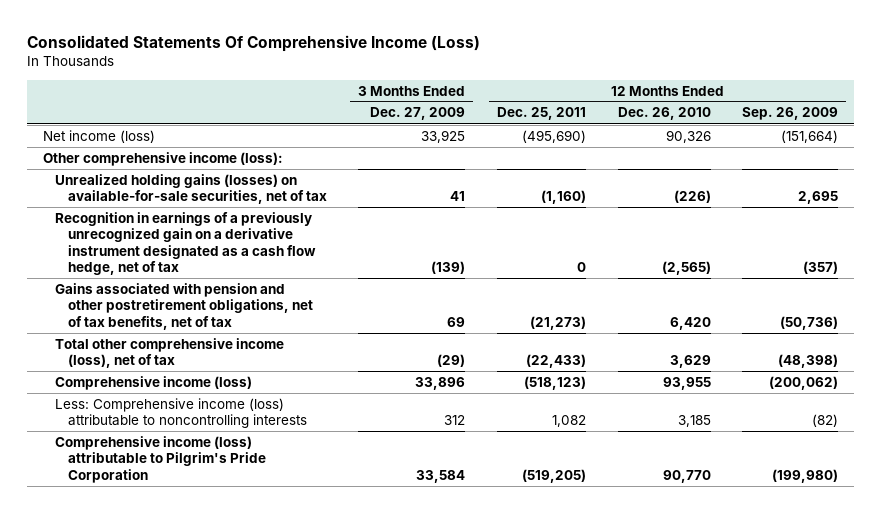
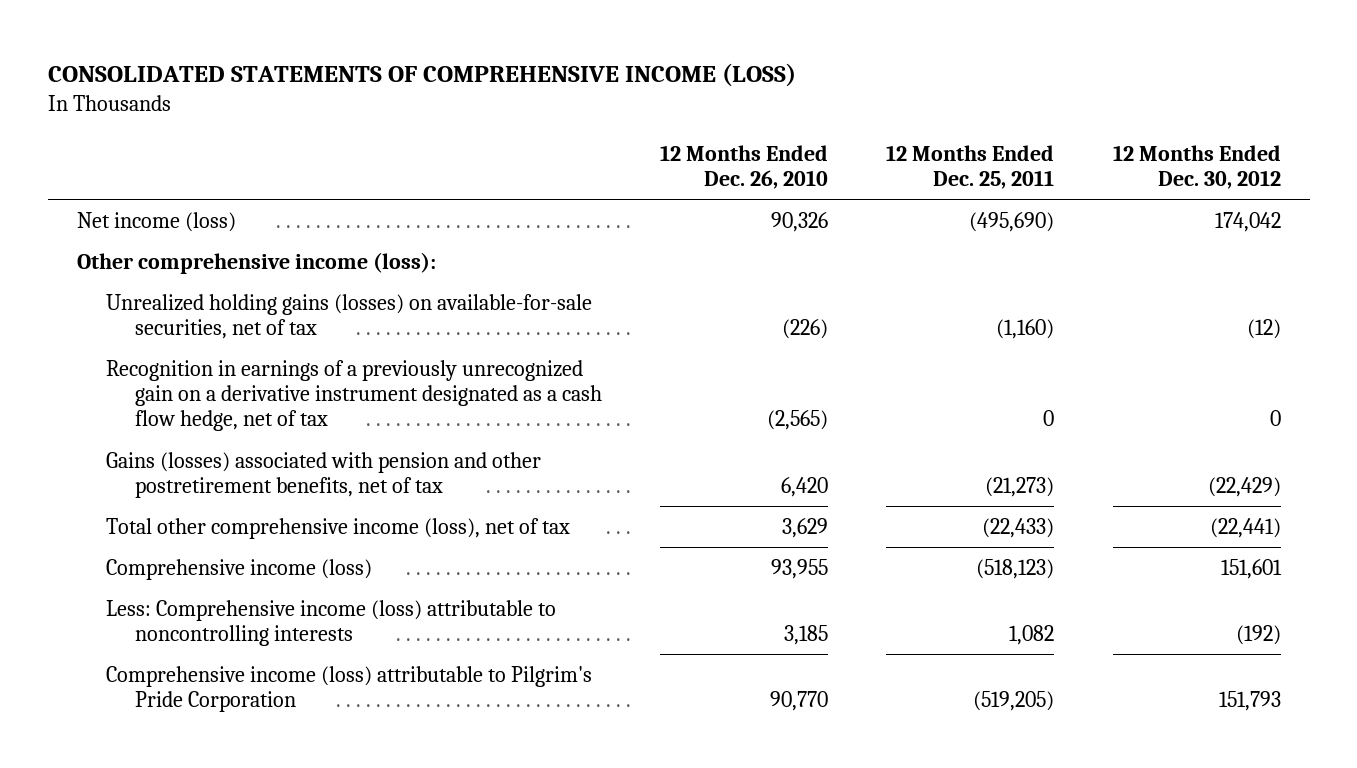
- Consolidated Statements Of Comprehensive Income (Loss)
+ CONSOLIDATED STATEMENTS OF COMPREHENSIVE INCOME (LOSS)
- | 3 Months Ended Dec. 27, 2009 | 12 Months Ended Dec. 25, 2011 | 12 Months Ended Dec. 26, 2010 | 12 Months Ended Sep. 26, 2009
+ | 12 Months Ended Dec. 26, 2010 | 12 Months Ended Dec. 25, 2011 | 12 Months Ended Dec. 30, 2012
- Gains associated with pension and other postretirement obligations, net of tax benefits, net of tax | 69 | (21,273) | 6,420 | (50,736)
+ Gains (losses) associated with pension and other postretirement benefits, net of tax | 6,420 | (21,273) | (22,429)

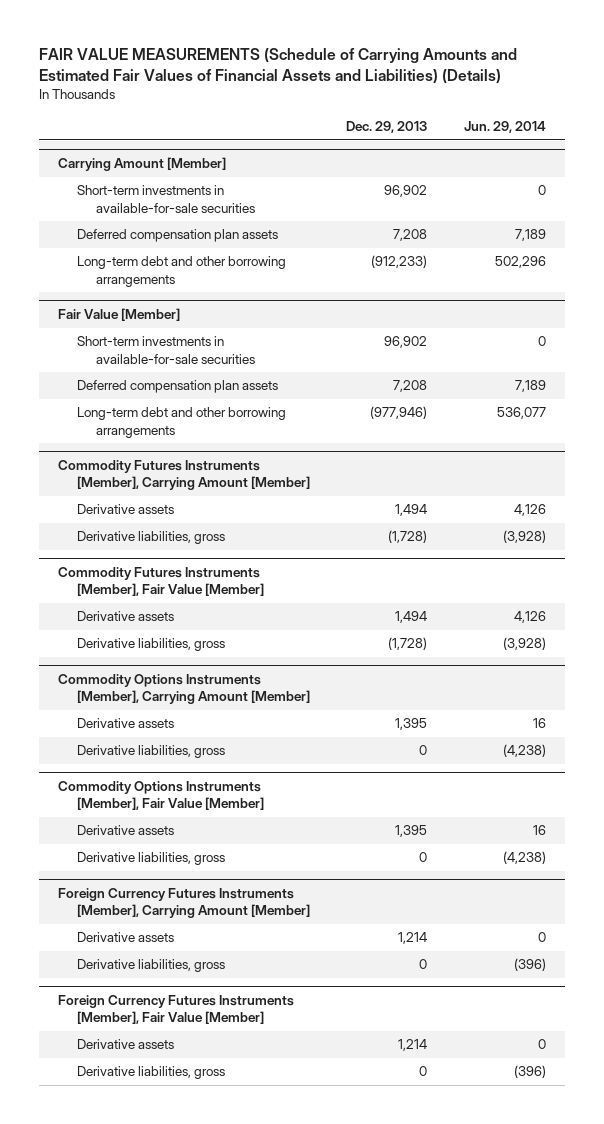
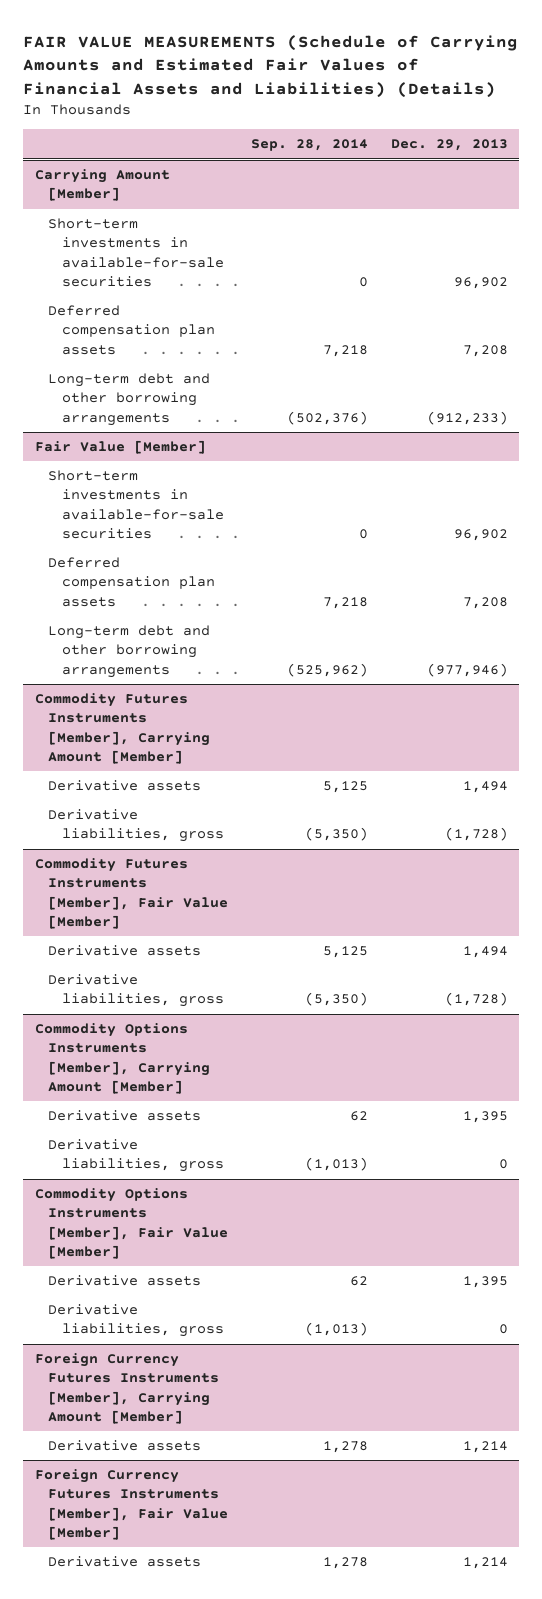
- | Dec. 29, 2013 | Jun. 29, 2014
+ | Sep. 28, 2014 | Dec. 29, 2013
@ Foreign Currency Futures Instruments [Member], Carrying Amount [Member]
- Derivative liabilities, gross | 0 | (396)
@ Foreign Currency Futures Instruments [Member], Fair Value [Member]
- Derivative liabilities, gross | 0 | (396)

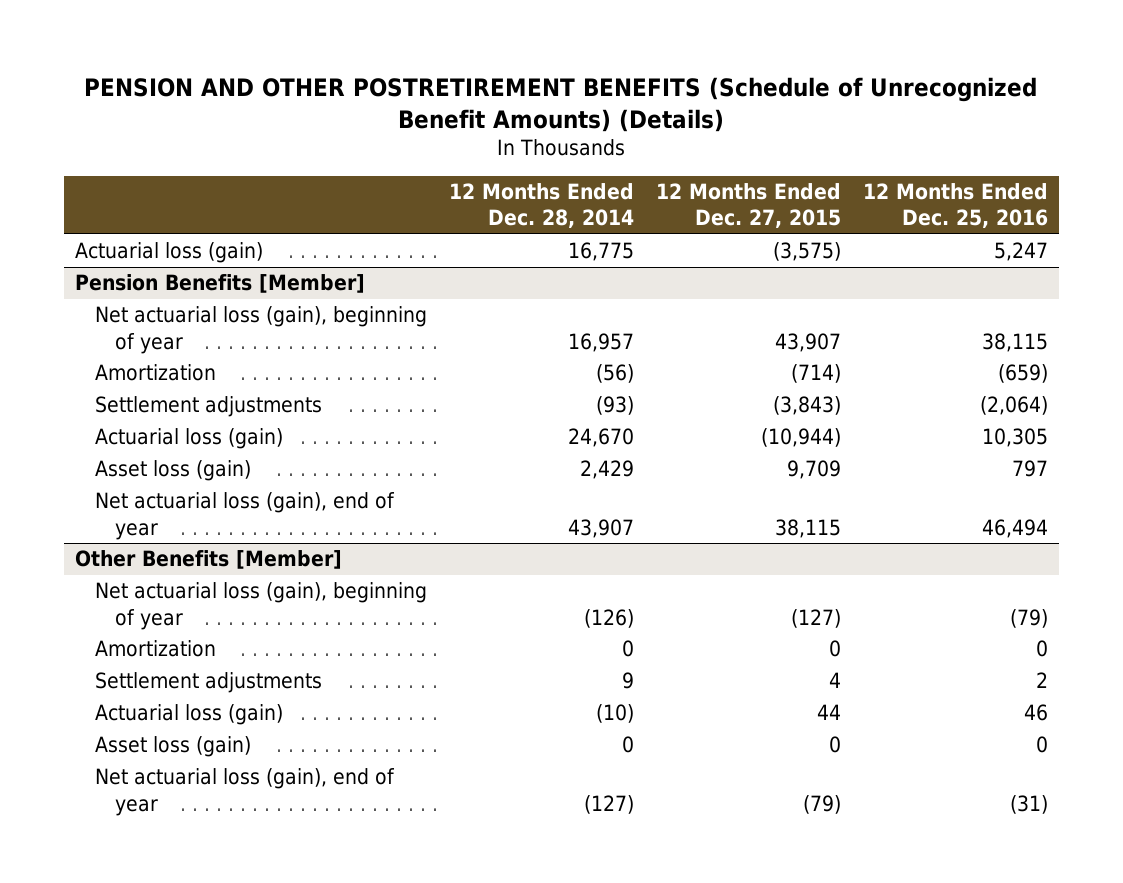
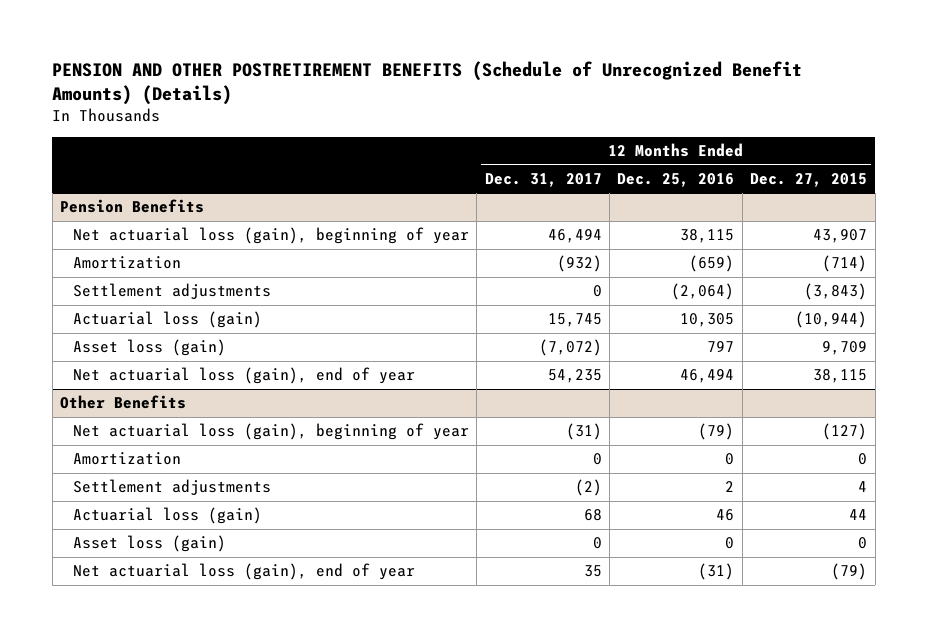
- | 12 Months Ended Dec. 28, 2014 | 12 Months Ended Dec. 27, 2015 | 12 Months Ended Dec. 25, 2016
+ | 12 Months Ended Dec. 31, 2017 | 12 Months Ended Dec. 25, 2016 | 12 Months Ended Dec. 27, 2015
- Actuarial loss (gain) | 16,775 | (3,575) | 5,247
- Pension Benefits [Member]
+ Pension Benefits
- Other Benefits [Member]
+ Other Benefits

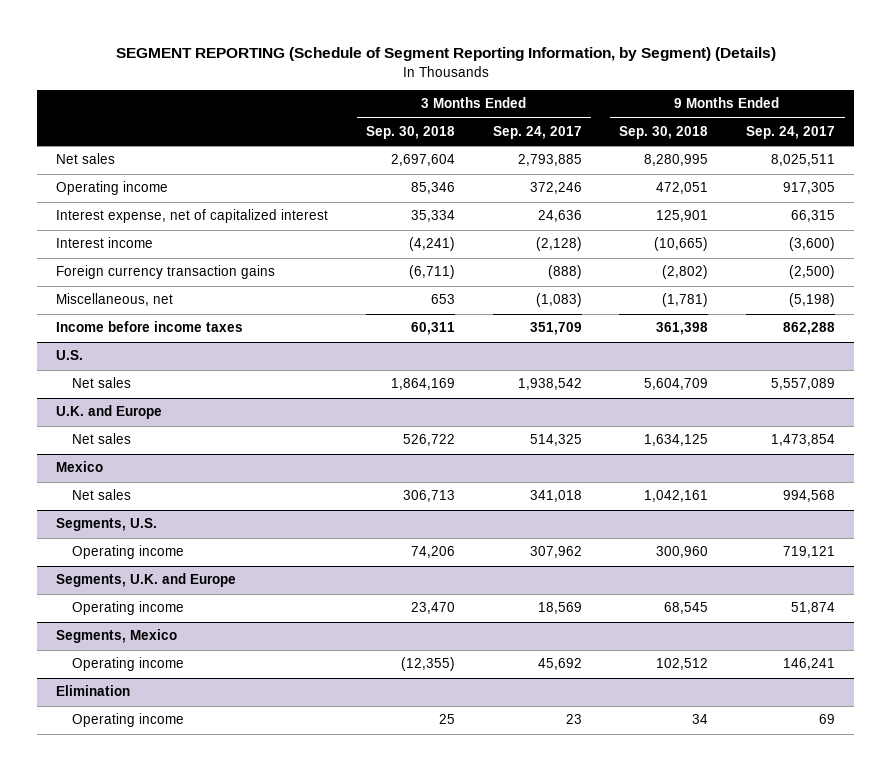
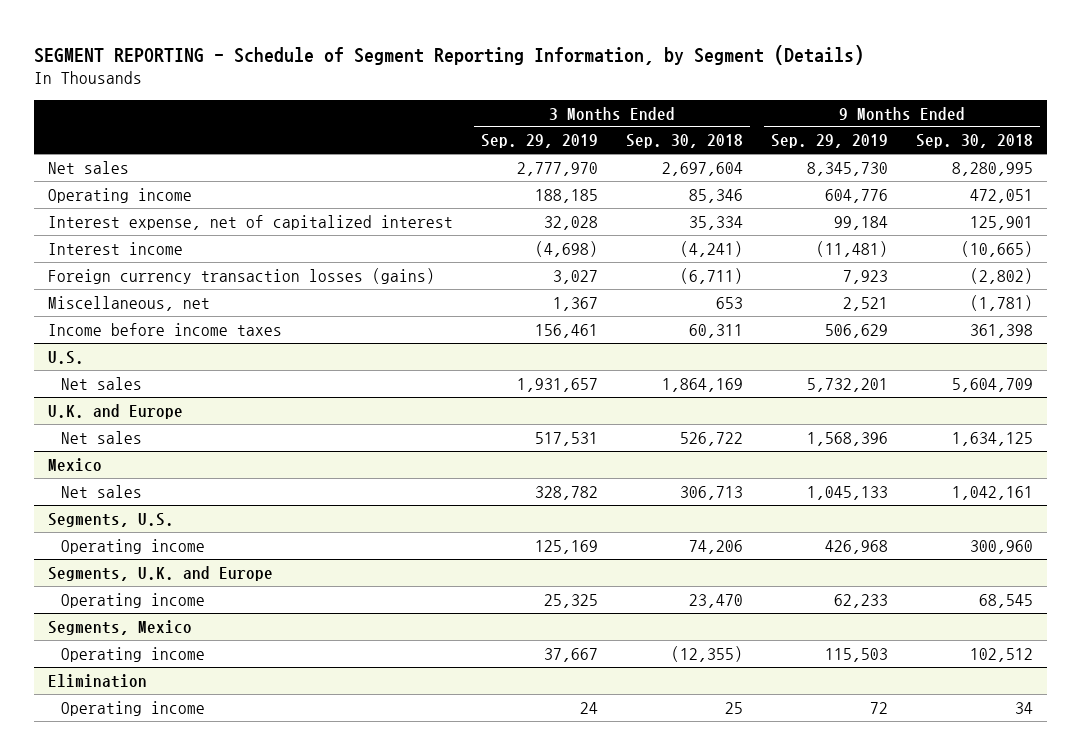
- SEGMENT REPORTING (Schedule of Segment Reporting Information, by Segment) (Details)
+ SEGMENT REPORTING - Schedule of Segment Reporting Information, by Segment (Details)
- | 3 Months Ended Sep. 30, 2018 | 3 Months Ended Sep. 24, 2017 | 9 Months Ended Sep. 30, 2018 | 9 Months Ended Sep. 24, 2017
+ | 3 Months Ended Sep. 29, 2019 | 3 Months Ended Sep. 30, 2018 | 9 Months Ended Sep. 29, 2019 | 9 Months Ended Sep. 30, 2018
- Foreign currency transaction gains | (6,711) | (888) | (2,802) | (2,500)
+ Foreign currency transaction losses (gains) | 3,027 | (6,711) | 7,923 | (2,802)

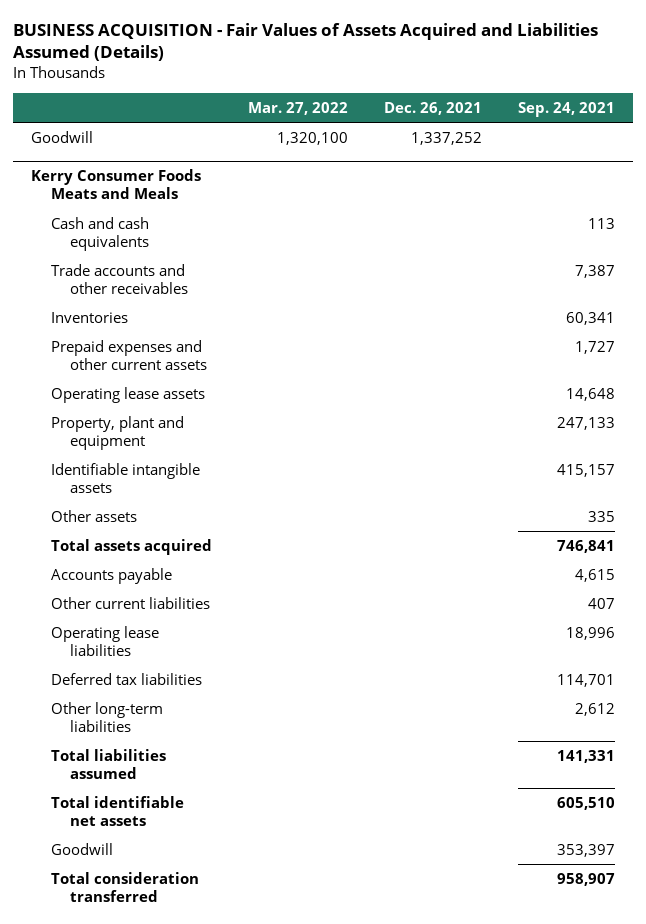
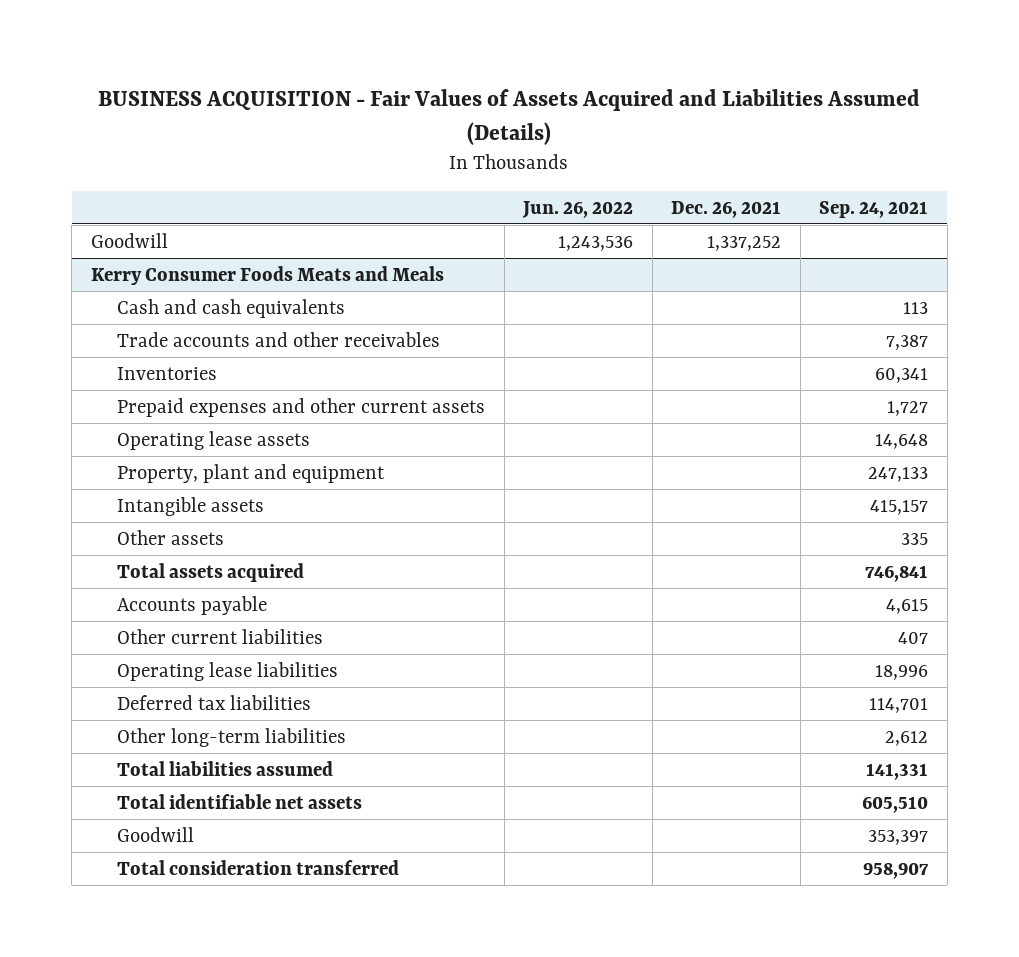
- | Mar. 27, 2022 | Dec. 26, 2021 | Sep. 24, 2021
+ | Jun. 26, 2022 | Dec. 26, 2021 | Sep. 24, 2021
@ Kerry Consumer Foods Meats and Meals
- Identifiable intangible assets | | | 415,157
+ Intangible assets | | | 415,157

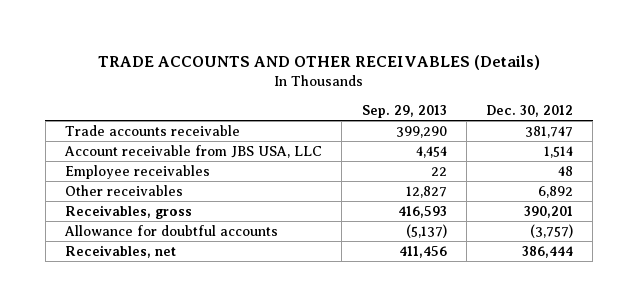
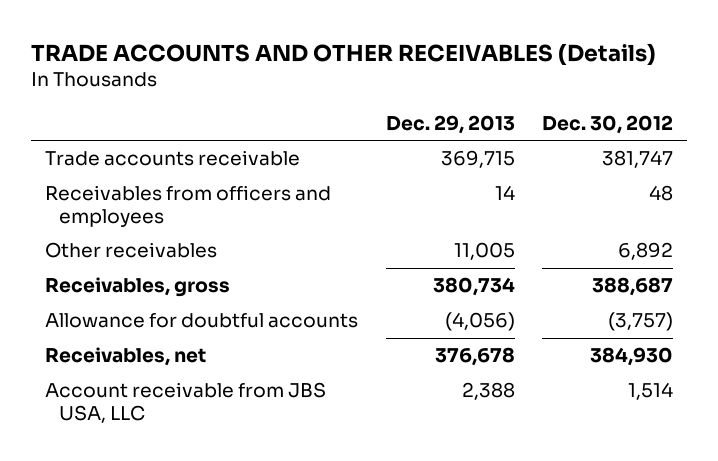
- | Sep. 29, 2013 | Dec. 30, 2012
+ | Dec. 29, 2013 | Dec. 30, 2012
- Employee receivables | 22 | 48
+ Receivables from officers and employees | 14 | 48
- Receivables, gross | 416,593 | 390,201
+ Receivables, gross | 380,734 | 388,687
- Receivables, net | 411,456 | 386,444
+ Receivables, net | 376,678 | 384,930
moved down: Account receivable from JBS USA, LLC | 2,388 | 1,514

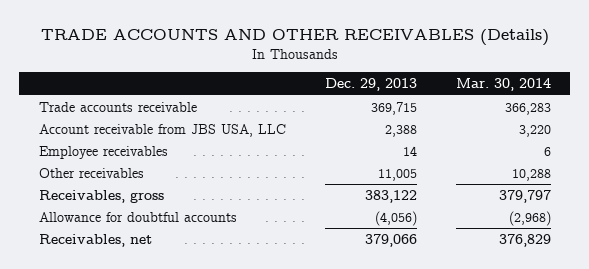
- | Dec. 29, 2013 | Dec. 30, 2012
+ | Dec. 29, 2013 | Mar. 30, 2014
- Receivables from officers and employees | 14 | 48
moved up: Account receivable from JBS USA, LLC | 2,388 | 3,220
+ Employee receivables | 14 | 6
- Receivables, gross | 380,734 | 388,687
+ Receivables, gross | 383,122 | 379,797
- Receivables, net | 376,678 | 384,930
+ Receivables, net | 379,066 | 376,829

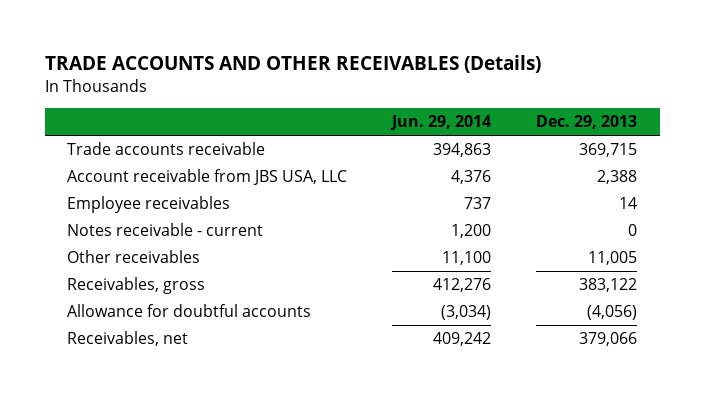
- | Dec. 29, 2013 | Mar. 30, 2014
+ | Jun. 29, 2014 | Dec. 29, 2013
+ Notes receivable - current | 1,200 | 0

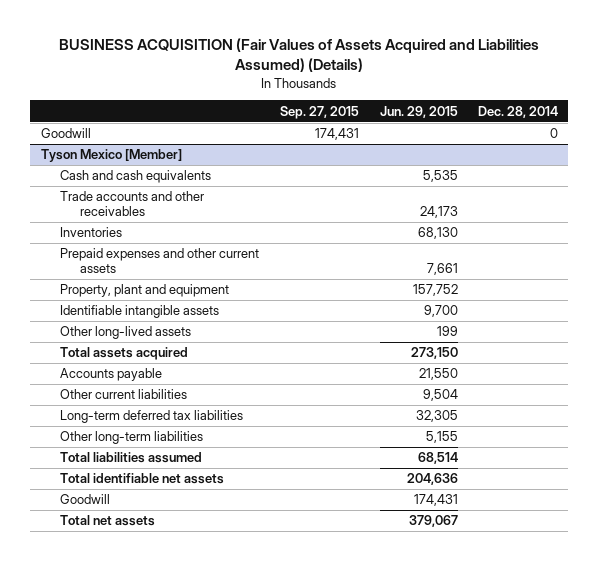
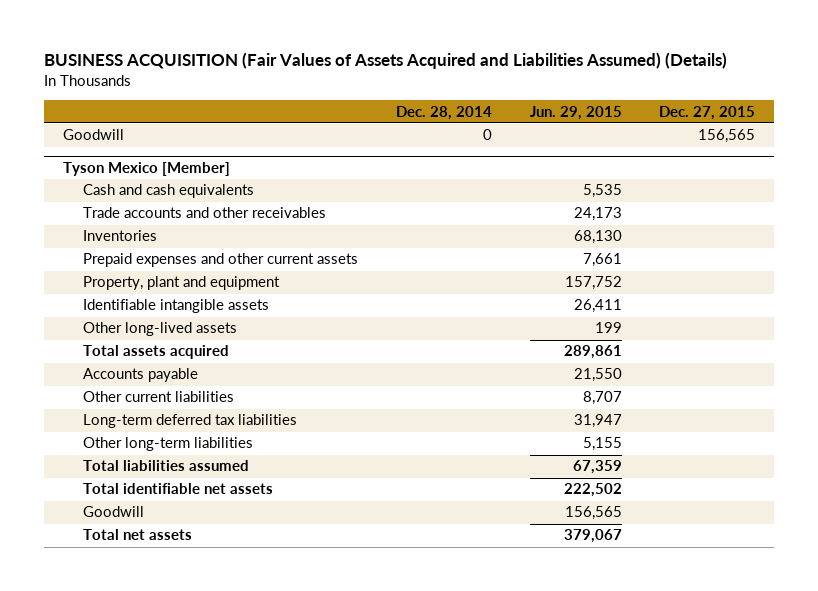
- | Sep. 27, 2015 | Jun. 29, 2015 | Dec. 28, 2014
+ | Dec. 28, 2014 | Jun. 29, 2015 | Dec. 27, 2015
@ Tyson Mexico [Member]
- Identifiable intangible assets | | 9,700 |
+ Identifiable intangible assets | | 26,411 |
- Total assets acquired | | 273,150 |
+ Total assets acquired | | 289,861 |
- Other current liabilities | | 9,504 |
- Long-term deferred tax liabilities | | 32,305 |
+ Other current liabilities | | 8,707 |
+ Long-term deferred tax liabilities | | 31,947 |
- Total liabilities assumed | | 68,514 |
- Total identifiable net assets | | 204,636 |
- Goodwill | | 174,431 |
+ Total liabilities assumed | | 67,359 |
+ Total identifiable net assets | | 222,502 |
+ Goodwill | | 156,565 |

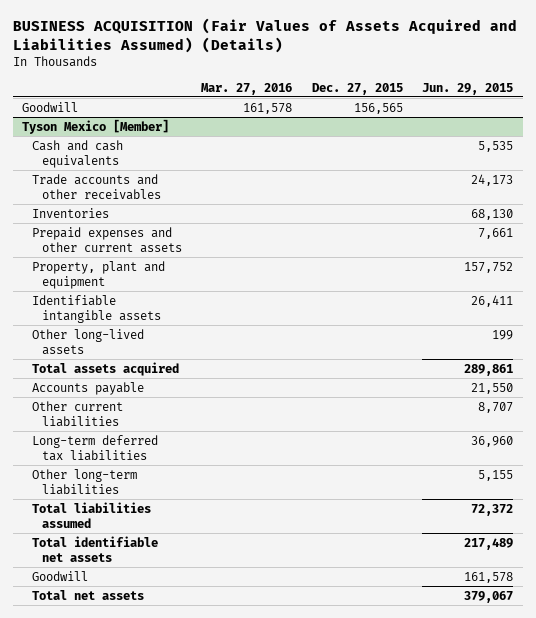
- | Dec. 28, 2014 | Jun. 29, 2015 | Dec. 27, 2015
+ | Mar. 27, 2016 | Dec. 27, 2015 | Jun. 29, 2015
@ Tyson Mexico [Member]
- Long-term deferred tax liabilities | | 31,947 |
+ Long-term deferred tax liabilities | | | 36,960
- Total liabilities assumed | | 67,359 |
- Total identifiable net assets | | 222,502 |
- Goodwill | | 156,565 |
+ Total liabilities assumed | | | 72,372
+ Total identifiable net assets | | | 217,489
+ Goodwill | | | 161,578

